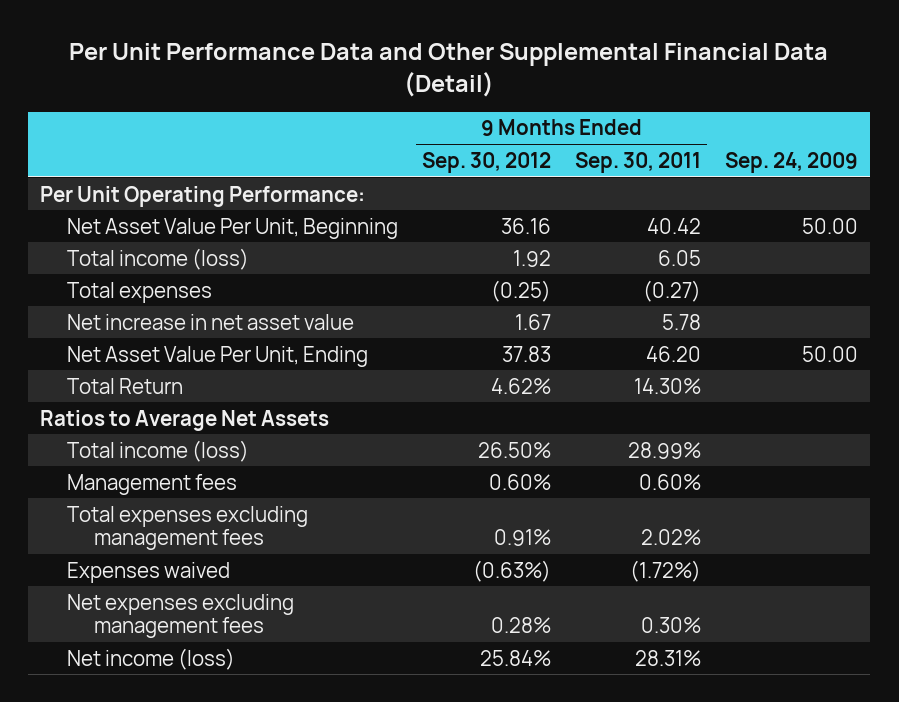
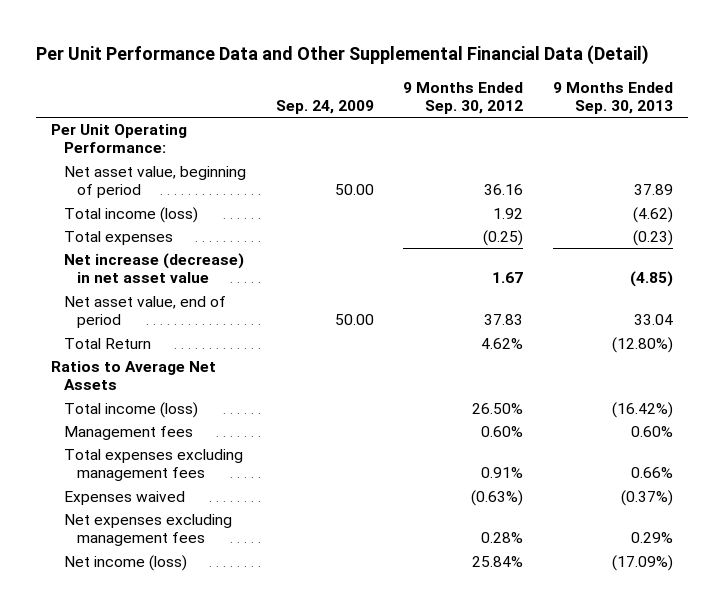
- | 9 Months Ended Sep. 30, 2012 | 9 Months Ended Sep. 30, 2011 | Sep. 24, 2009
+ | Sep. 24, 2009 | 9 Months Ended Sep. 30, 2012 | 9 Months Ended Sep. 30, 2013
- Net Asset Value Per Unit, Beginning | 36.16 | 40.42 | 50.00
+ Net asset value, beginning of period | 50.00 | 36.16 | 37.89
- Net increase in net asset value | 1.67 | 5.78 |
- Net Asset Value Per Unit, Ending | 37.83 | 46.20 | 50.00
+ Net increase (decrease) in net asset value | | 1.67 | (4.85)
+ Net asset value, end of period | 50.00 | 37.83 | 33.04

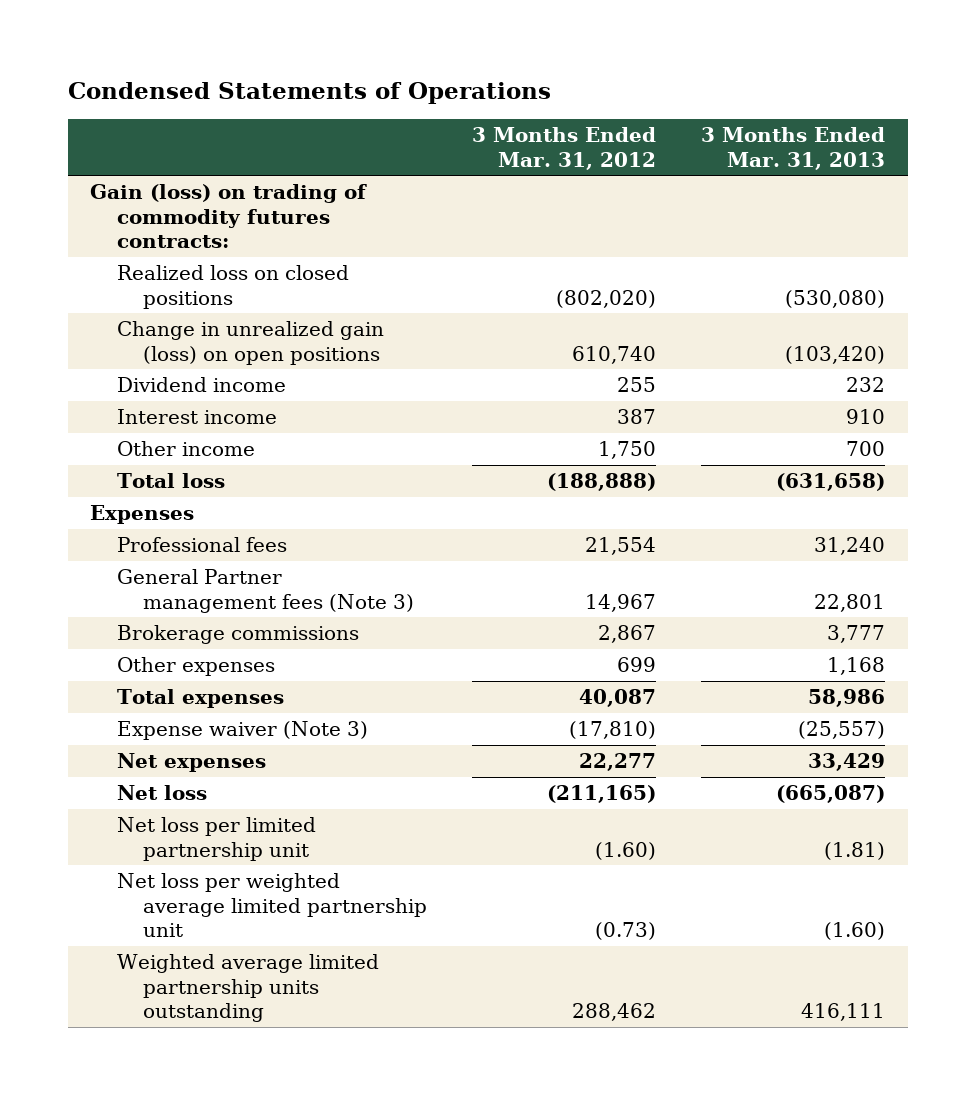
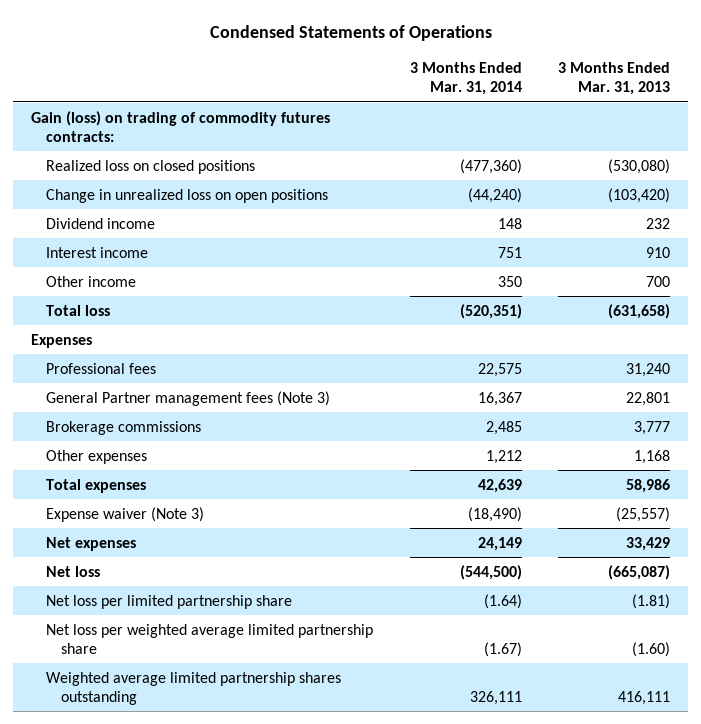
- | 3 Months Ended Mar. 31, 2012 | 3 Months Ended Mar. 31, 2013
+ | 3 Months Ended Mar. 31, 2014 | 3 Months Ended Mar. 31, 2013
- Change in unrealized gain (loss) on open positions | 610,740 | (103,420)
+ Change in unrealized loss on open positions | (44,240) | (103,420)
- Net loss per limited partnership unit | (1.60) | (1.81)
- Net loss per weighted average limited partnership unit | (0.73) | (1.60)
- Weighted average limited partnership units outstanding | 288,462 | 416,111
+ Net loss per limited partnership share | (1.64) | (1.81)
+ Net loss per weighted average limited partnership share | (1.67) | (1.60)
+ Weighted average limited partnership shares outstanding | 326,111 | 416,111

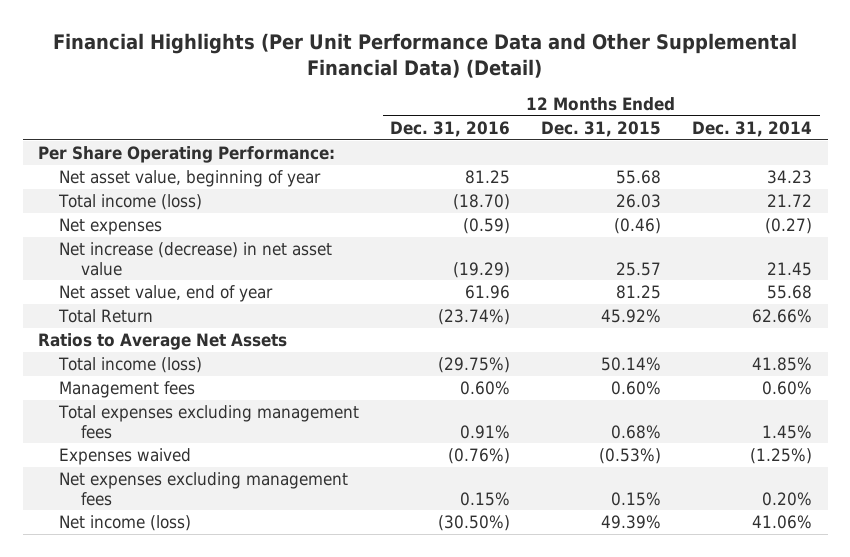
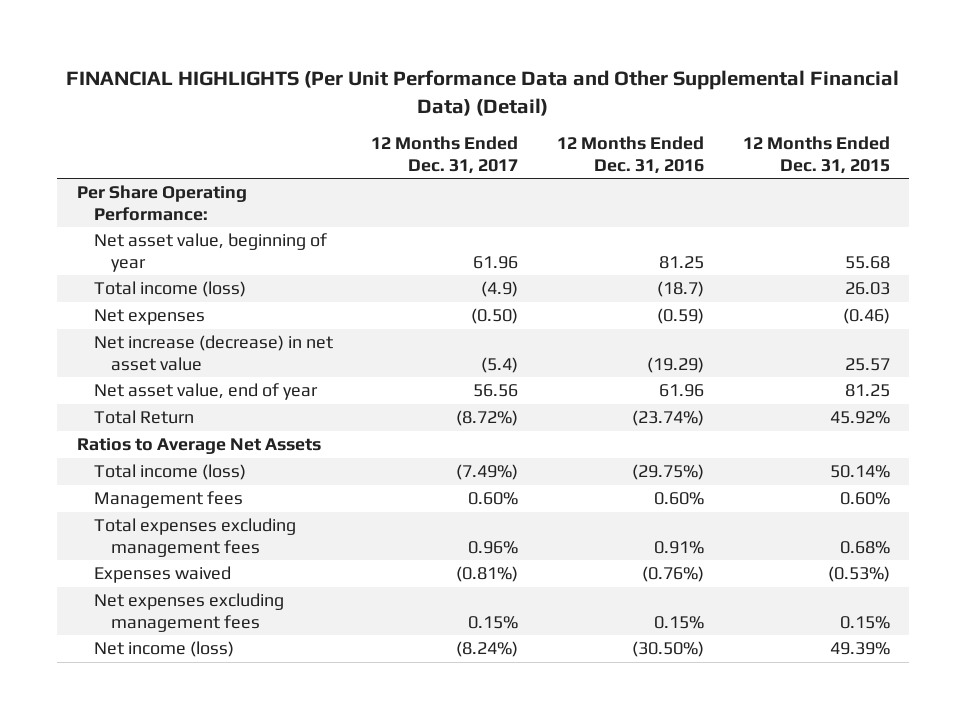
- Financial Highlights (Per Unit Performance Data and Other Supplemental Financial Data) (Detail)
+ FINANCIAL HIGHLIGHTS (Per Unit Performance Data and Other Supplemental Financial Data) (Detail)
- | 12 Months Ended Dec. 31, 2016 | 12 Months Ended Dec. 31, 2015 | 12 Months Ended Dec. 31, 2014
+ | 12 Months Ended Dec. 31, 2017 | 12 Months Ended Dec. 31, 2016 | 12 Months Ended Dec. 31, 2015
- Total income (loss) | (18.70) | 26.03 | 21.72
+ Total income (loss) | (4.9) | (18.7) | 26.03

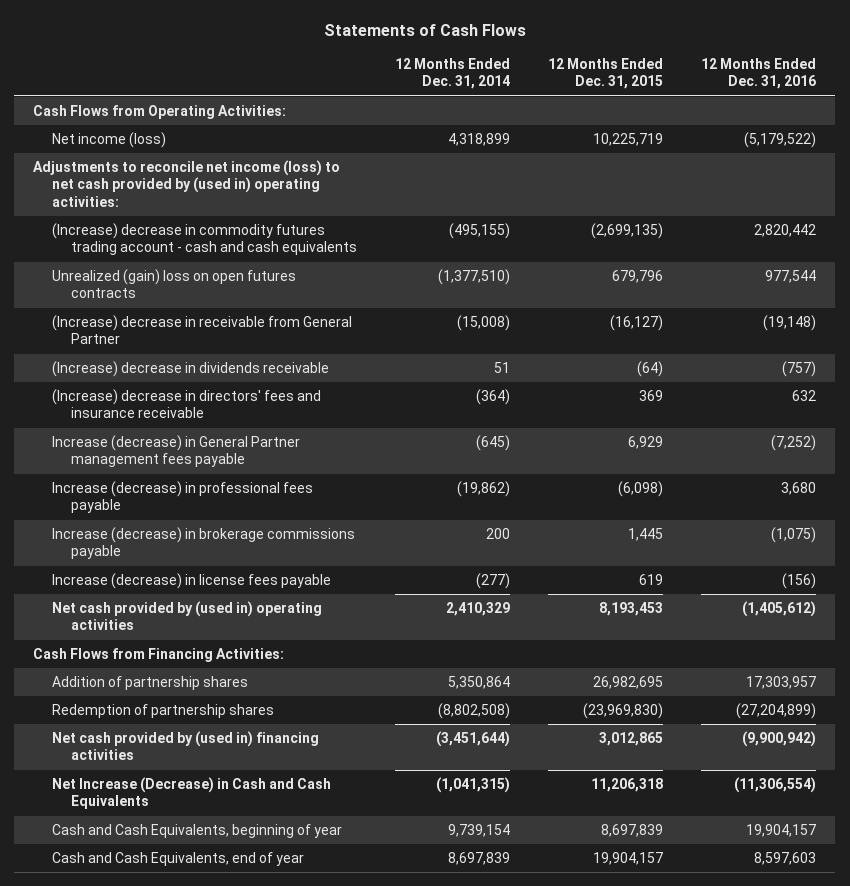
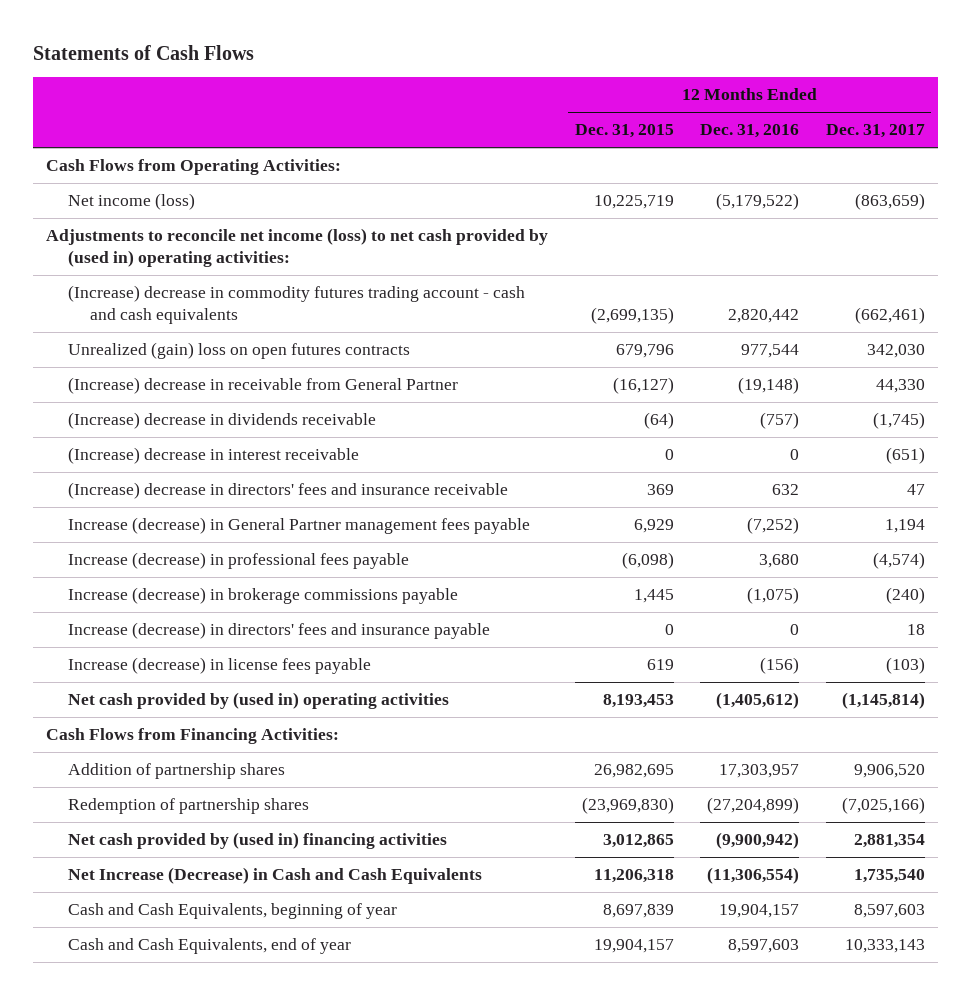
- | 12 Months Ended Dec. 31, 2014 | 12 Months Ended Dec. 31, 2015 | 12 Months Ended Dec. 31, 2016
+ | 12 Months Ended Dec. 31, 2015 | 12 Months Ended Dec. 31, 2016 | 12 Months Ended Dec. 31, 2017
+ (Increase) decrease in interest receivable | 0 | 0 | (651)
+ Increase (decrease) in directors' fees and insurance payable | 0 | 0 | 18

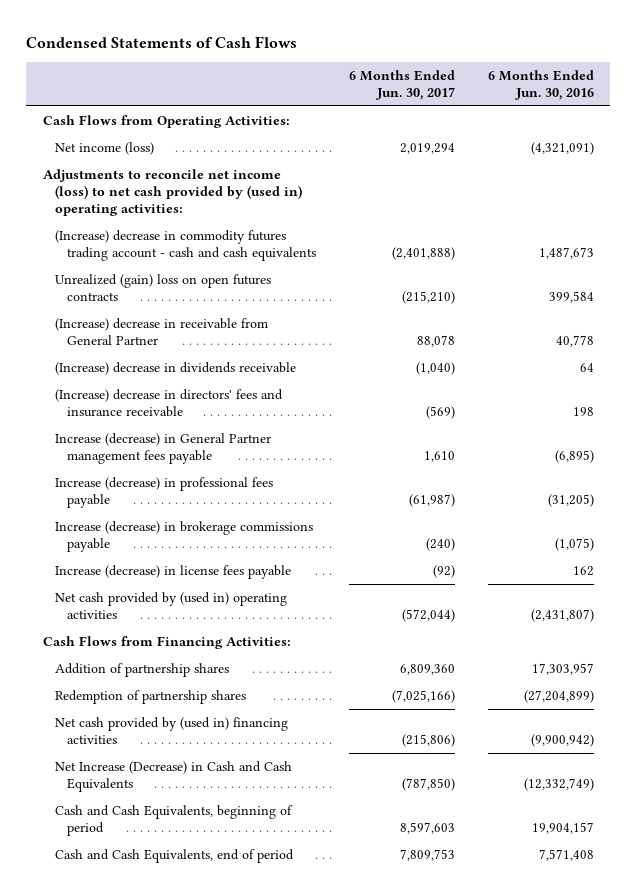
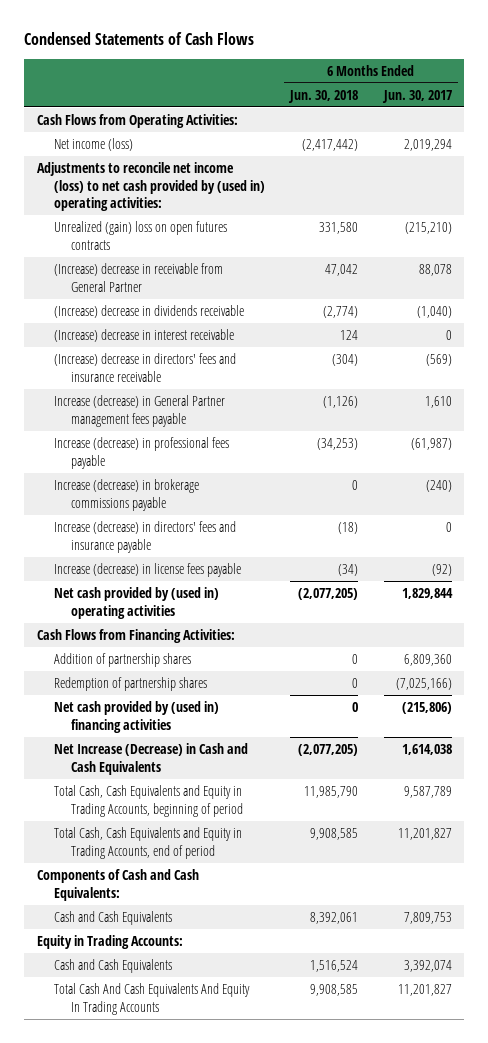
- | 6 Months Ended Jun. 30, 2017 | 6 Months Ended Jun. 30, 2016
+ | 6 Months Ended Jun. 30, 2018 | 6 Months Ended Jun. 30, 2017
- (Increase) decrease in commodity futures trading account - cash and cash equivalents | (2,401,888) | 1,487,673
+ (Increase) decrease in interest receivable | 124 | 0
+ Increase (decrease) in directors' fees and insurance payable | (18) | 0
- Net cash provided by (used in) operating activities | (572,044) | (2,431,807)
+ Net cash provided by (used in) operating activities | (2,077,205) | 1,829,844
- Net Increase (Decrease) in Cash and Cash Equivalents | (787,850) | (12,332,749)
- Cash and Cash Equivalents, beginning of period | 8,597,603 | 19,904,157
- Cash and Cash Equivalents, end of period | 7,809,753 | 7,571,408
+ Net Increase (Decrease) in Cash and Cash Equivalents | (2,077,205) | 1,614,038
+ Total Cash, Cash Equivalents and Equity in Trading Accounts, beginning of period | 11,985,790 | 9,587,789
+ Total Cash, Cash Equivalents and Equity in Trading Accounts, end of period | 9,908,585 | 11,201,827
+ Components of Cash and Cash Equivalents:
+ Cash and Cash Equivalents | 8,392,061 | 7,809,753
+ Equity in Trading Accounts:
+ Cash and Cash Equivalents | 1,516,524 | 3,392,074
+ Total Cash And Cash Equivalents And Equity In Trading Accounts | 9,908,585 | 11,201,827

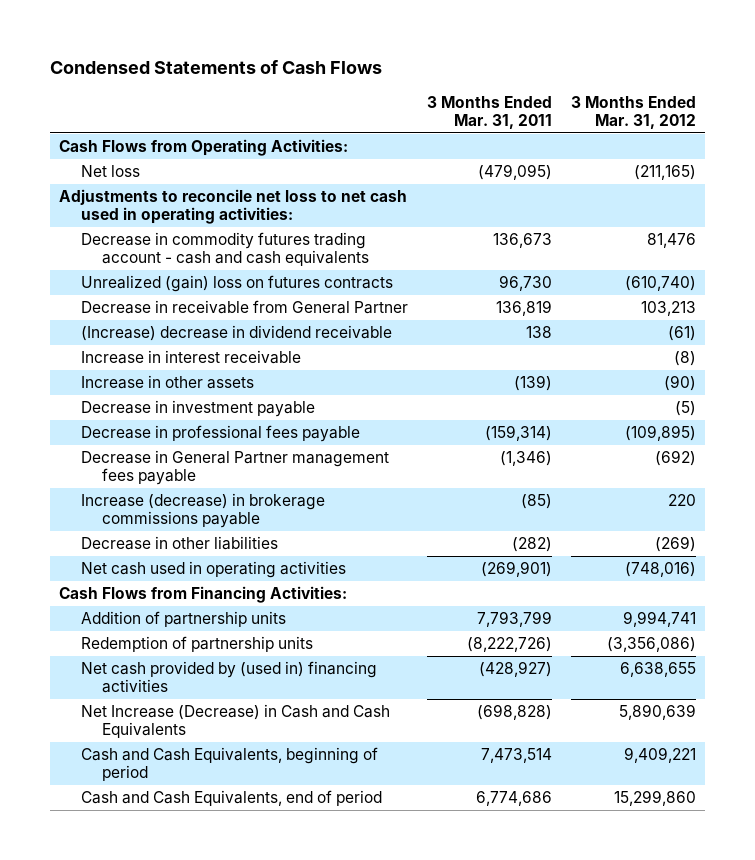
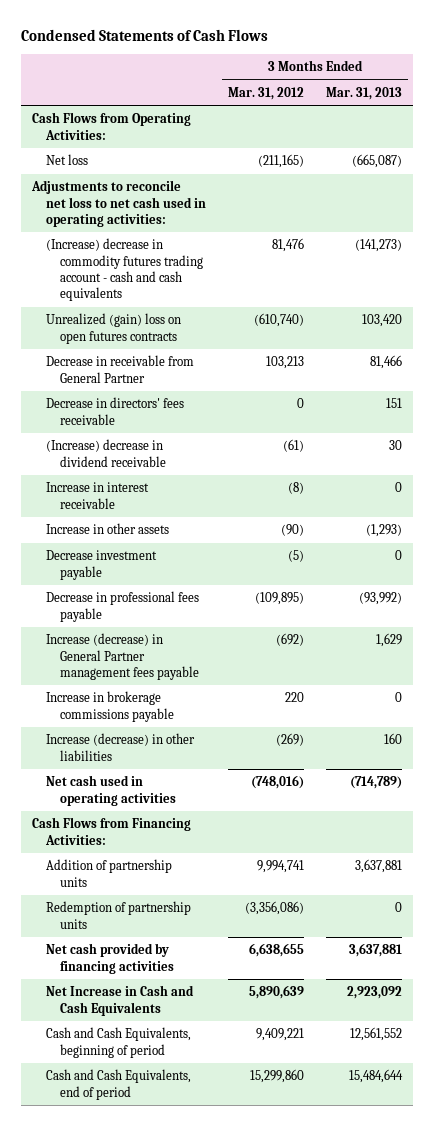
- | 3 Months Ended Mar. 31, 2011 | 3 Months Ended Mar. 31, 2012
+ | 3 Months Ended Mar. 31, 2012 | 3 Months Ended Mar. 31, 2013
- Decrease in commodity futures trading account - cash and cash equivalents | 136,673 | 81,476
- Unrealized (gain) loss on futures contracts | 96,730 | (610,740)
+ (Increase) decrease in commodity futures trading account - cash and cash equivalents | 81,476 | (141,273)
+ Unrealized (gain) loss on open futures contracts | (610,740) | 103,420
+ Decrease in directors' fees receivable | 0 | 151
- Decrease in investment payable | | (5)
+ Decrease investment payable | (5) | 0
- Decrease in General Partner management fees payable | (1,346) | (692)
- Increase (decrease) in brokerage commissions payable | (85) | 220
- Decrease in other liabilities | (282) | (269)
+ Increase (decrease) in General Partner management fees payable | (692) | 1,629
+ Increase in brokerage commissions payable | 220 | 0
+ Increase (decrease) in other liabilities | (269) | 160
- Net cash provided by (used in) financing activities | (428,927) | 6,638,655
- Net Increase (Decrease) in Cash and Cash Equivalents | (698,828) | 5,890,639
+ Net cash provided by financing activities | 6,638,655 | 3,637,881
+ Net Increase in Cash and Cash Equivalents | 5,890,639 | 2,923,092

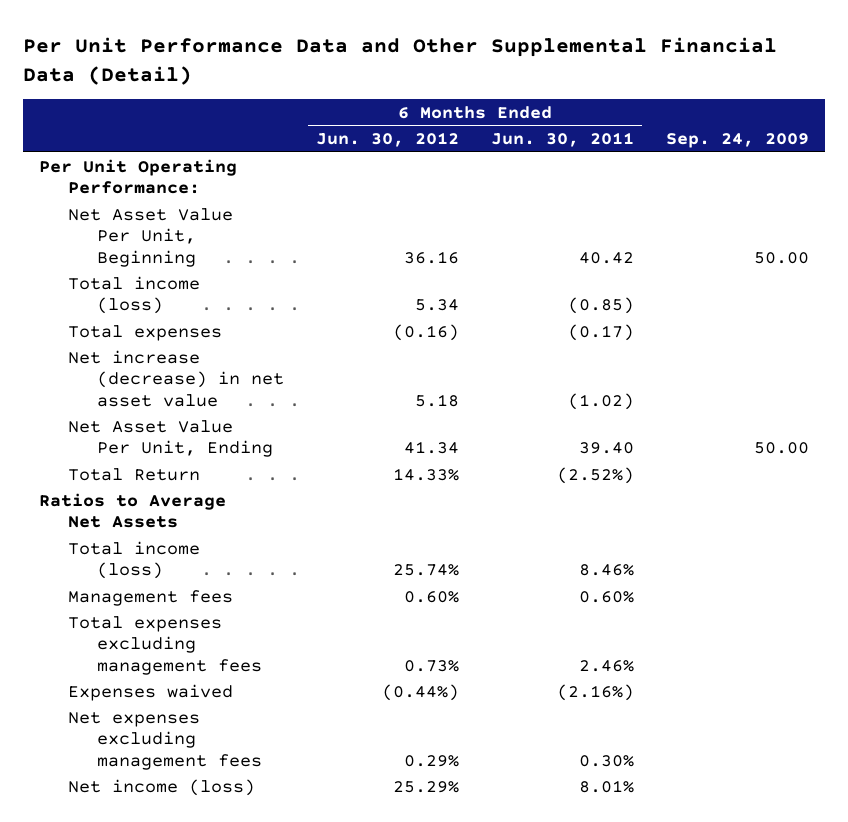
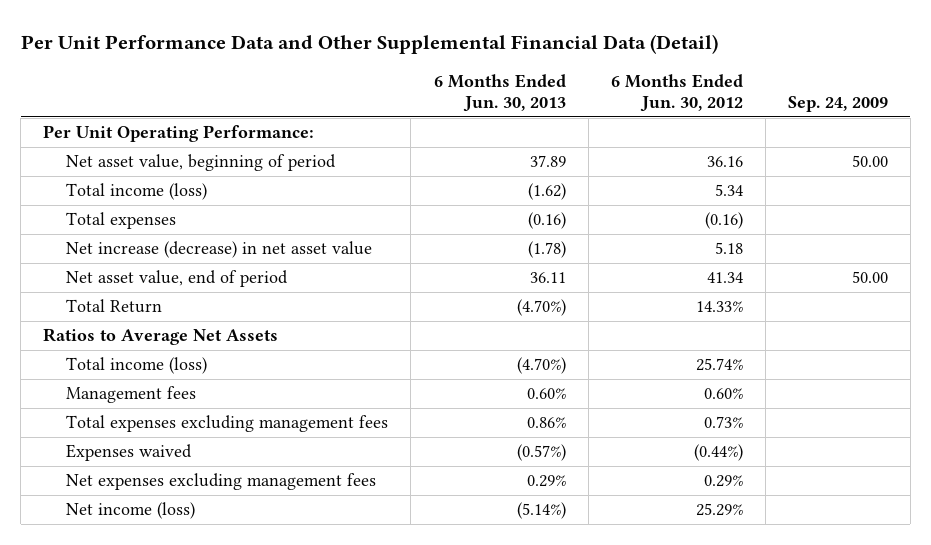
- | 6 Months Ended Jun. 30, 2012 | 6 Months Ended Jun. 30, 2011 | Sep. 24, 2009
+ | 6 Months Ended Jun. 30, 2013 | 6 Months Ended Jun. 30, 2012 | Sep. 24, 2009
- Net Asset Value Per Unit, Beginning | 36.16 | 40.42 | 50.00
+ Net asset value, beginning of period | 37.89 | 36.16 | 50.00
- Net Asset Value Per Unit, Ending | 41.34 | 39.40 | 50.00
+ Net asset value, end of period | 36.11 | 41.34 | 50.00

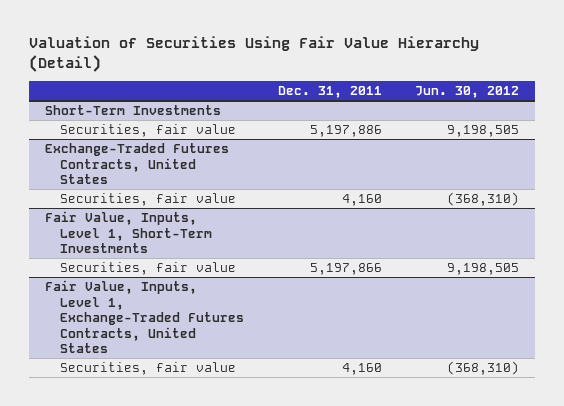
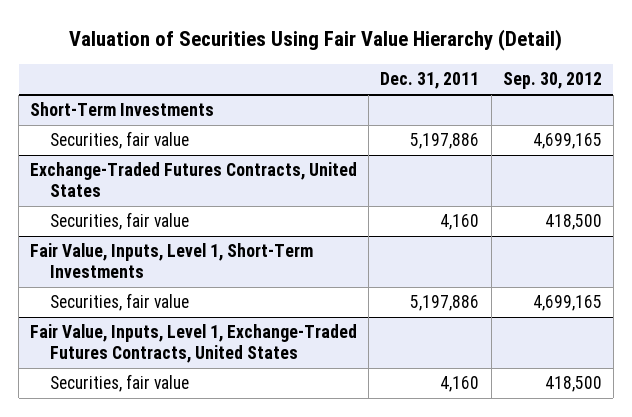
- | Dec. 31, 2011 | Jun. 30, 2012
+ | Dec. 31, 2011 | Sep. 30, 2012
@ Fair Value, Inputs, Level 1, Short-Term Investments
- Securities, fair value | 5,197,866 | 9,198,505
+ Securities, fair value | 5,197,886 | 4,699,165

